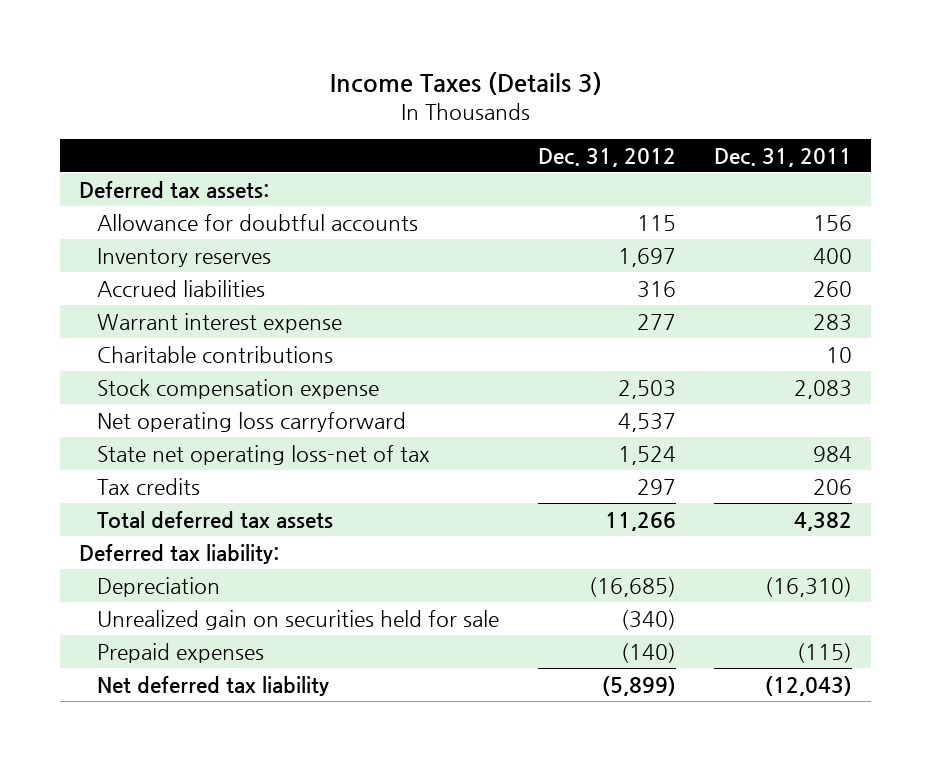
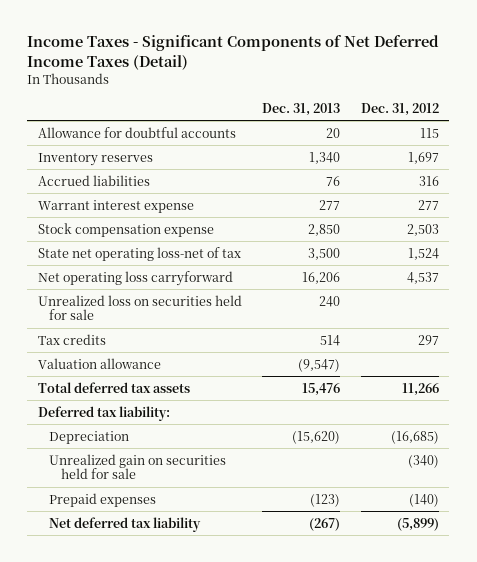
- Income Taxes (Details 3)
+ Income Taxes - Significant Components of Net Deferred Income Taxes (Detail)
- | Dec. 31, 2012 | Dec. 31, 2011
+ | Dec. 31, 2013 | Dec. 31, 2012
- Deferred tax assets:
- Charitable contributions | | 10
moved down: Net operating loss carryforward | 16,206 | 4,537
+ Unrealized loss on securities held for sale | 240 |
+ Valuation allowance | (9,547) |

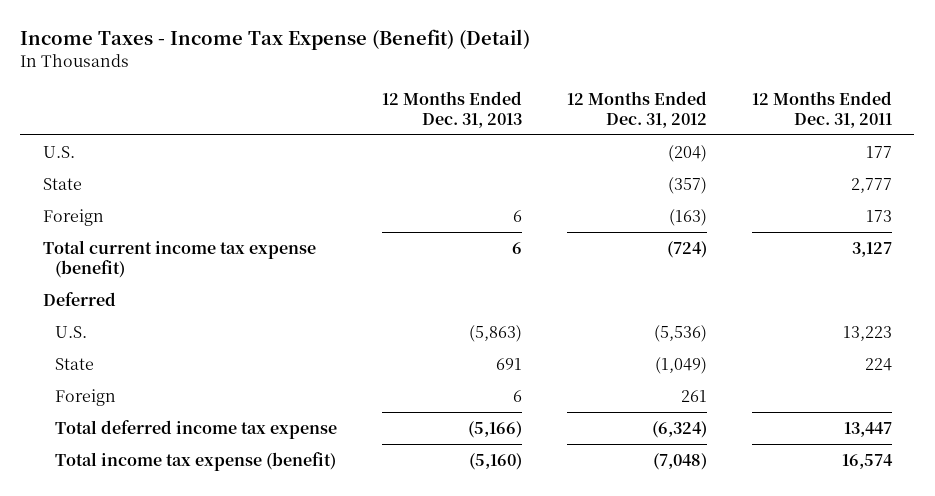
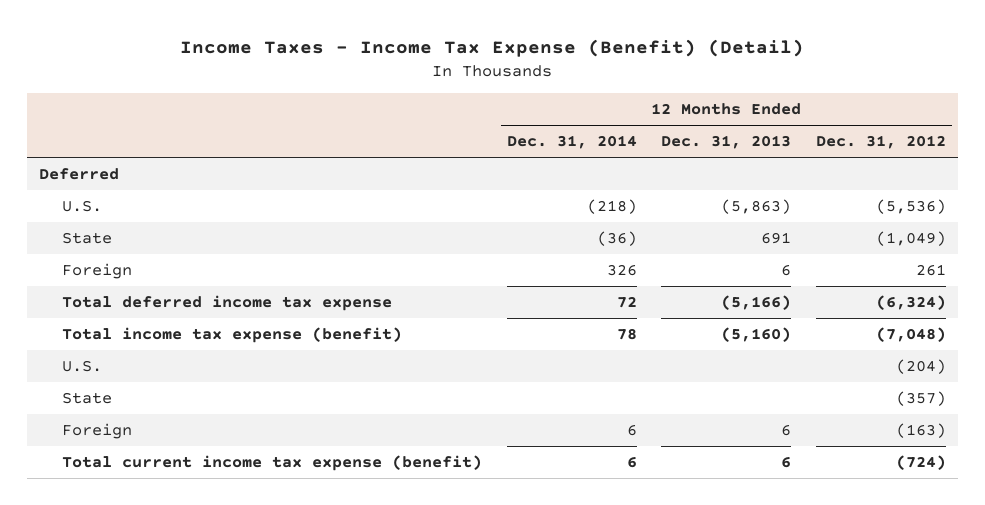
- | 12 Months Ended Dec. 31, 2013 | 12 Months Ended Dec. 31, 2012 | 12 Months Ended Dec. 31, 2011
+ | 12 Months Ended Dec. 31, 2014 | 12 Months Ended Dec. 31, 2013 | 12 Months Ended Dec. 31, 2012
moved down: U.S. | | | (204)
moved down: State | | | (357)
moved down: Foreign | 6 | 6 | (163)
moved down: Total current income tax expense (benefit) | 6 | 6 | (724)

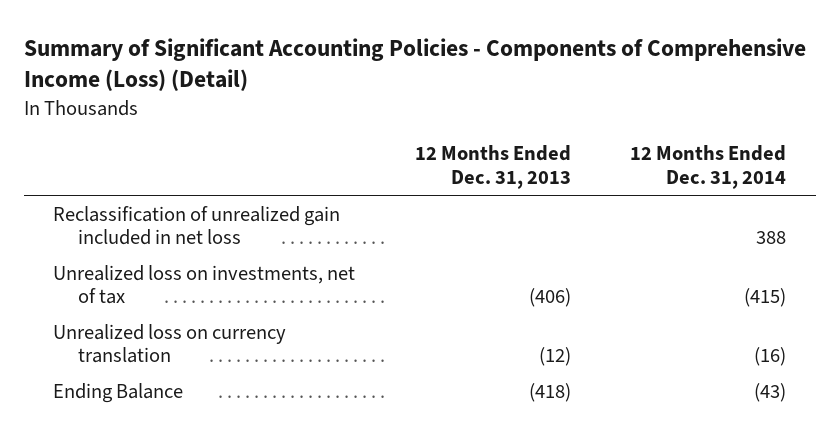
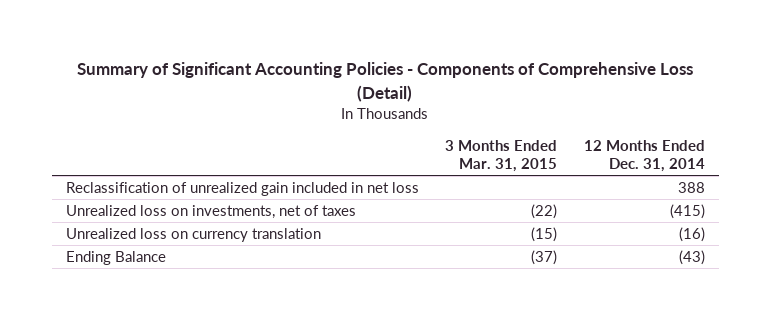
- Summary of Significant Accounting Policies - Components of Comprehensive Income (Loss) (Detail)
+ Summary of Significant Accounting Policies - Components of Comprehensive Loss (Detail)
- | 12 Months Ended Dec. 31, 2013 | 12 Months Ended Dec. 31, 2014
+ | 3 Months Ended Mar. 31, 2015 | 12 Months Ended Dec. 31, 2014
- Unrealized loss on investments, net of tax | (406) | (415)
+ Unrealized loss on investments, net of taxes | (22) | (415)

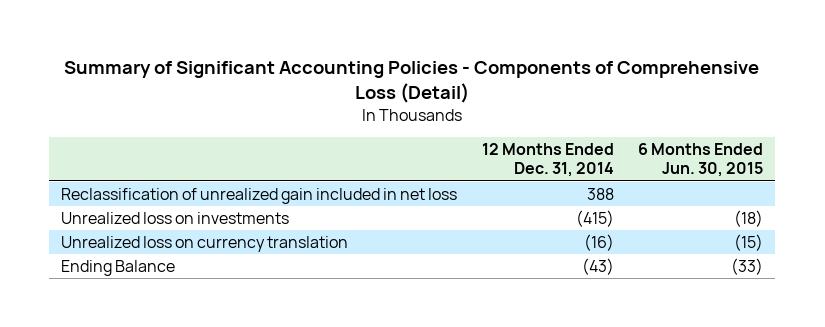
- | 3 Months Ended Mar. 31, 2015 | 12 Months Ended Dec. 31, 2014
+ | 12 Months Ended Dec. 31, 2014 | 6 Months Ended Jun. 30, 2015
- Unrealized loss on investments, net of taxes | (22) | (415)
+ Unrealized loss on investments | (415) | (18)

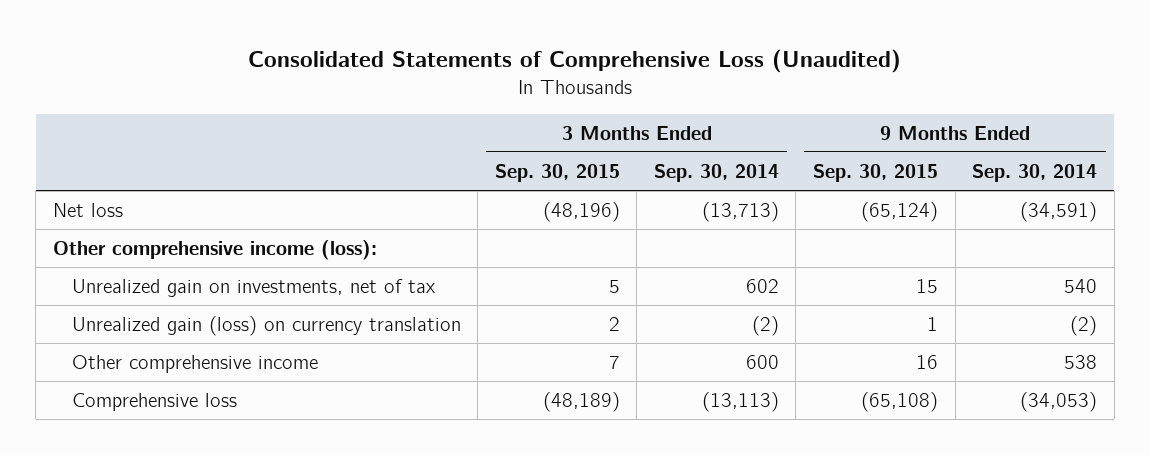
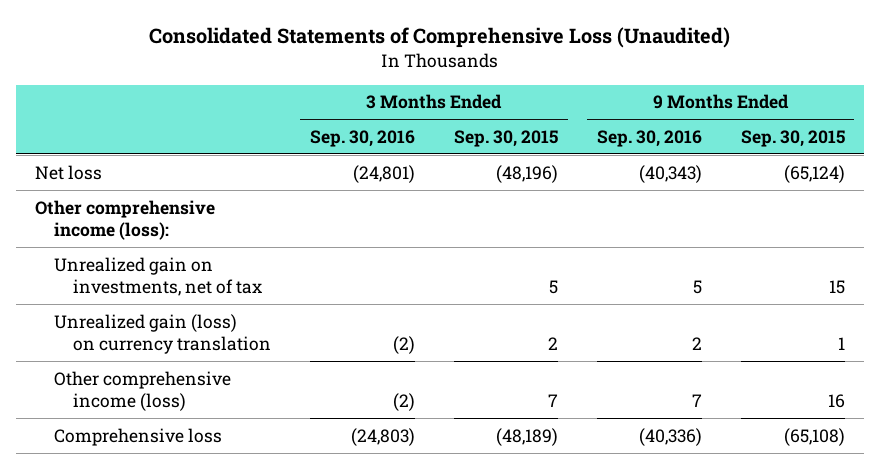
- | 3 Months Ended Sep. 30, 2015 | 3 Months Ended Sep. 30, 2014 | 9 Months Ended Sep. 30, 2015 | 9 Months Ended Sep. 30, 2014
+ | 3 Months Ended Sep. 30, 2016 | 3 Months Ended Sep. 30, 2015 | 9 Months Ended Sep. 30, 2016 | 9 Months Ended Sep. 30, 2015
- Other comprehensive income | 7 | 600 | 16 | 538
+ Other comprehensive income (loss) | (2) | 7 | 7 | 16

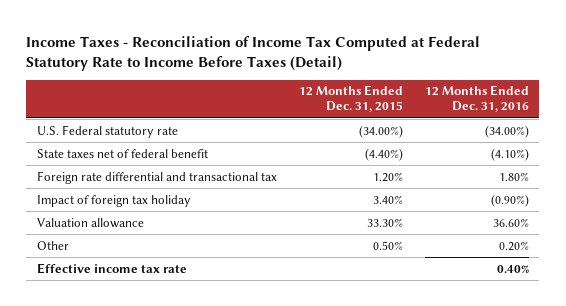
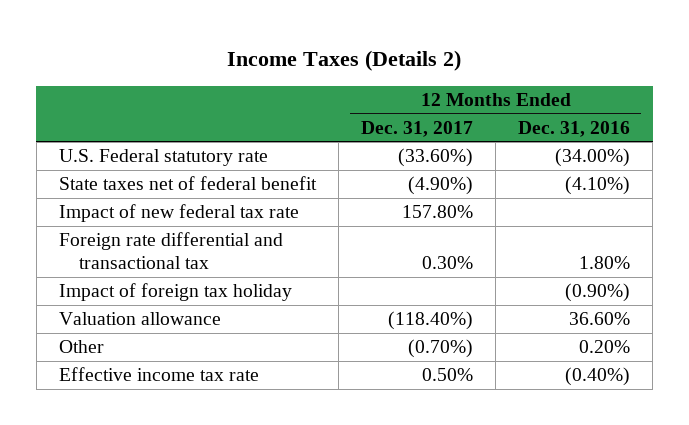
- Income Taxes - Reconciliation of Income Tax Computed at Federal Statutory Rate to Income Before Taxes (Detail)
+ Income Taxes (Details 2)
- | 12 Months Ended Dec. 31, 2015 | 12 Months Ended Dec. 31, 2016
+ | 12 Months Ended Dec. 31, 2017 | 12 Months Ended Dec. 31, 2016
+ Impact of new federal tax rate | 157.80% |
- Effective income tax rate | | 0.40%
+ Effective income tax rate | 0.50% | (0.40%)

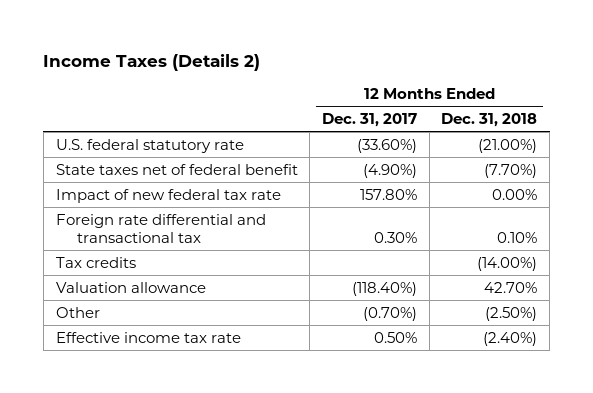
- | 12 Months Ended Dec. 31, 2017 | 12 Months Ended Dec. 31, 2016
+ | 12 Months Ended Dec. 31, 2017 | 12 Months Ended Dec. 31, 2018
- U.S. Federal statutory rate | (33.60%) | (34.00%)
+ U.S. federal statutory rate | (33.60%) | (21.00%)
- Impact of foreign tax holiday | | (0.90%)
+ Tax credits | | (14.00%)

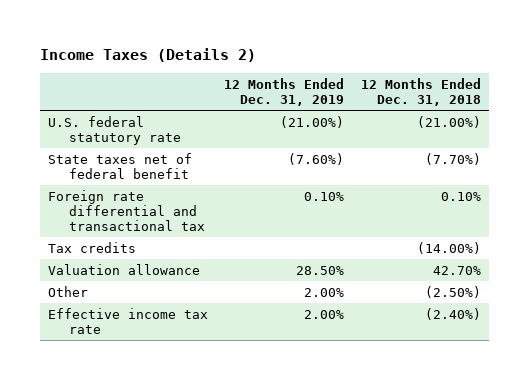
- | 12 Months Ended Dec. 31, 2017 | 12 Months Ended Dec. 31, 2018
+ | 12 Months Ended Dec. 31, 2019 | 12 Months Ended Dec. 31, 2018
- Impact of new federal tax rate | 157.80% | 0.00%

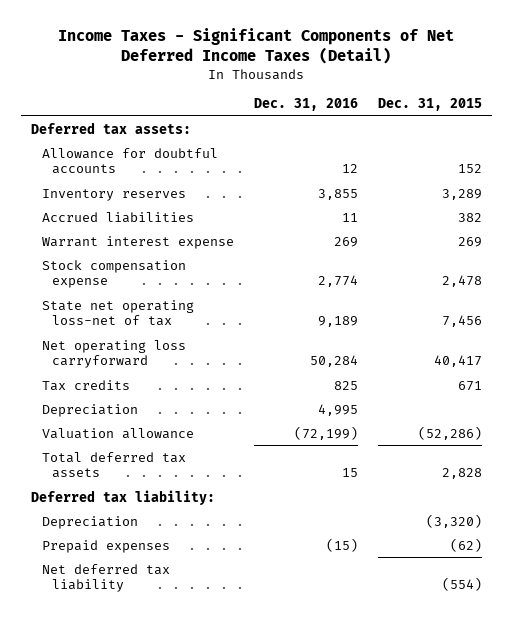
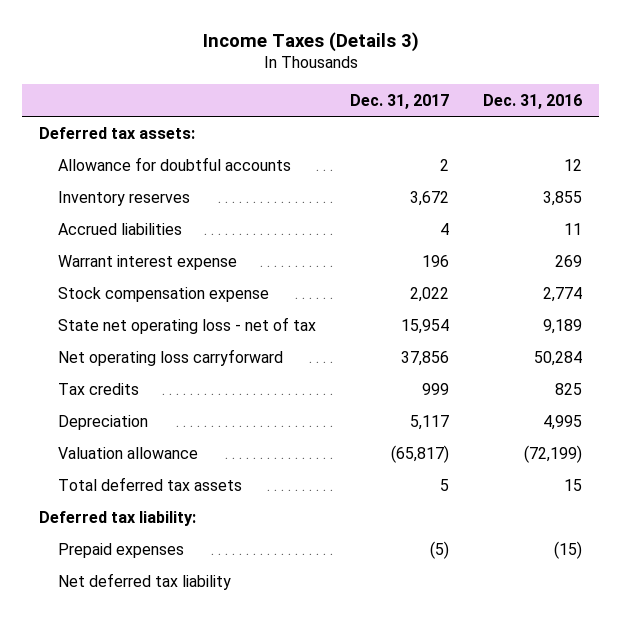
- Income Taxes - Significant Components of Net Deferred Income Taxes (Detail)
+ Income Taxes (Details 3)
- | Dec. 31, 2016 | Dec. 31, 2015
+ | Dec. 31, 2017 | Dec. 31, 2016
- State net operating loss-net of tax | 9,189 | 7,456
+ State net operating loss - net of tax | 15,954 | 9,189
- Depreciation | | (3,320)

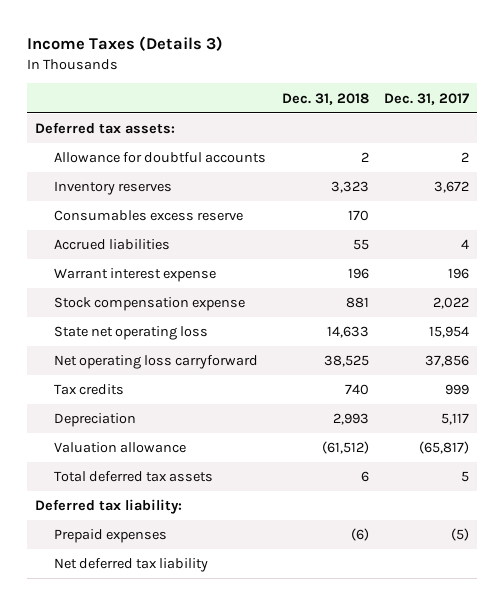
- | Dec. 31, 2017 | Dec. 31, 2016
+ | Dec. 31, 2018 | Dec. 31, 2017
+ Consumables excess reserve | 170 |
- State net operating loss - net of tax | 15,954 | 9,189
+ State net operating loss | 14,633 | 15,954

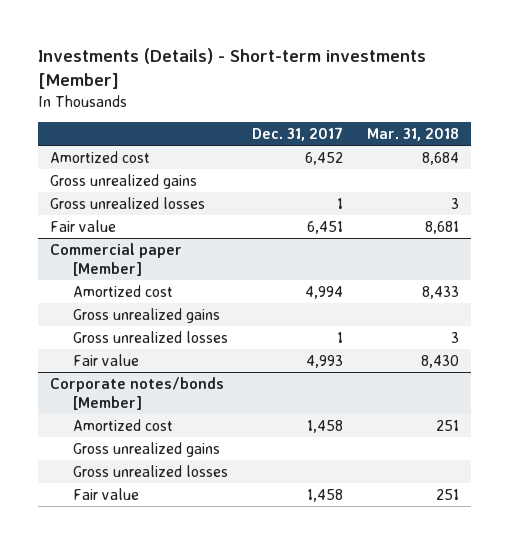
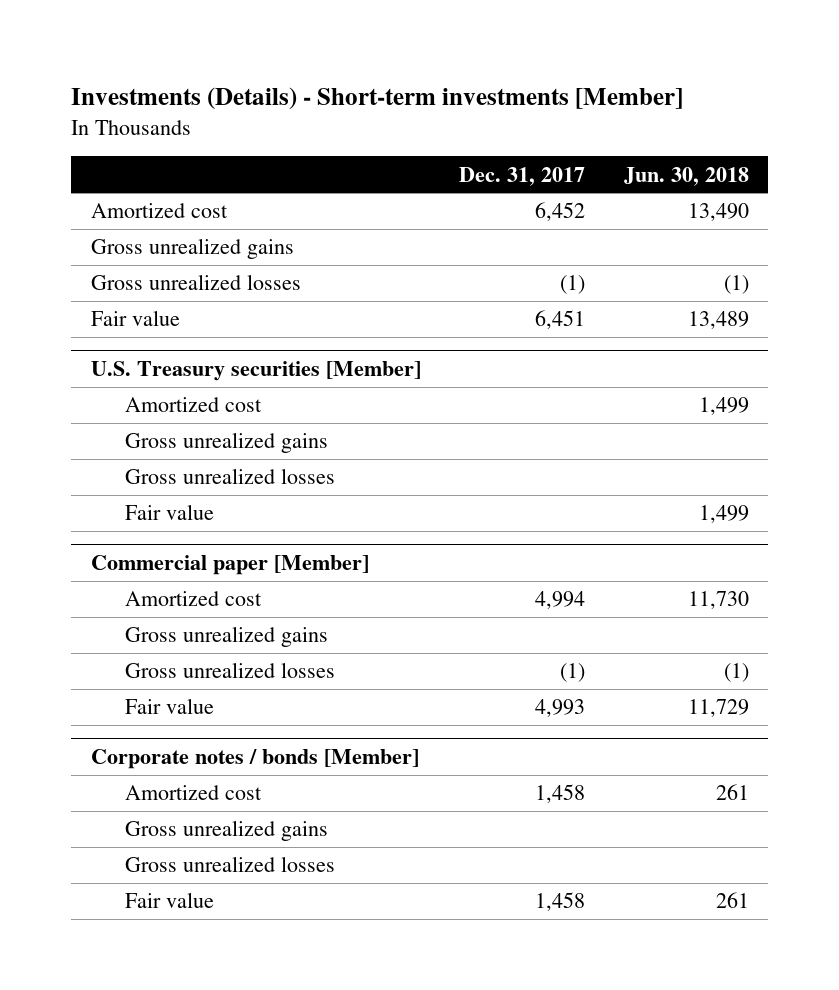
- | Dec. 31, 2017 | Mar. 31, 2018
+ | Dec. 31, 2017 | Jun. 30, 2018
- Gross unrealized losses | 1 | 3
+ Gross unrealized losses | (1) | (1)
+ U.S. Treasury securities [Member]
+ Amortized cost | | 1,499
+ Gross unrealized gains
+ Gross unrealized losses
+ Fair value | | 1,499
@ Commercial paper [Member]
- Gross unrealized losses | 1 | 3
+ Gross unrealized losses | (1) | (1)
- Corporate notes/bonds [Member]
+ Corporate notes / bonds [Member]

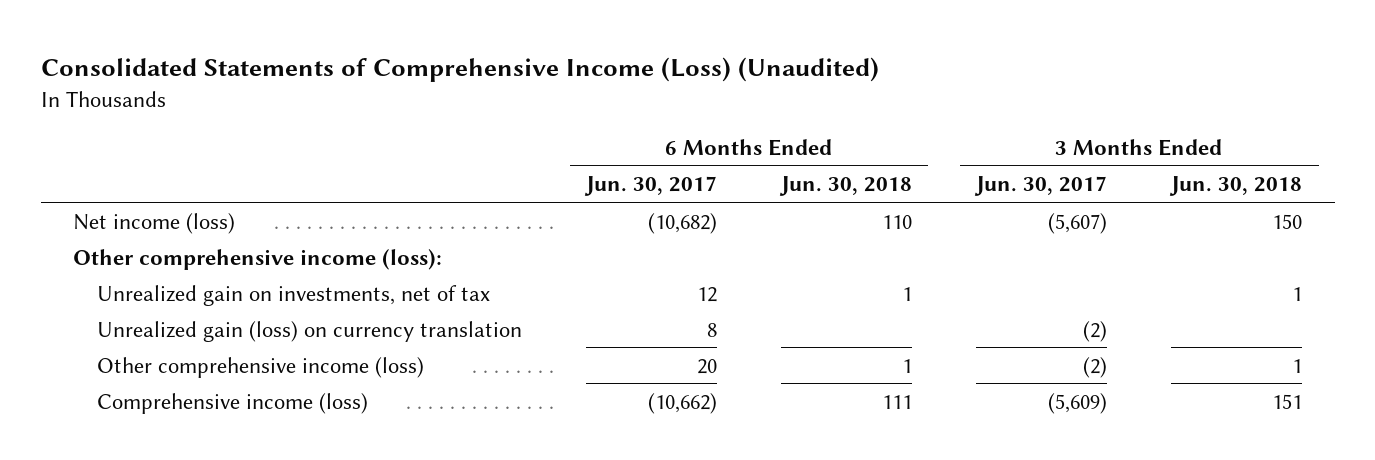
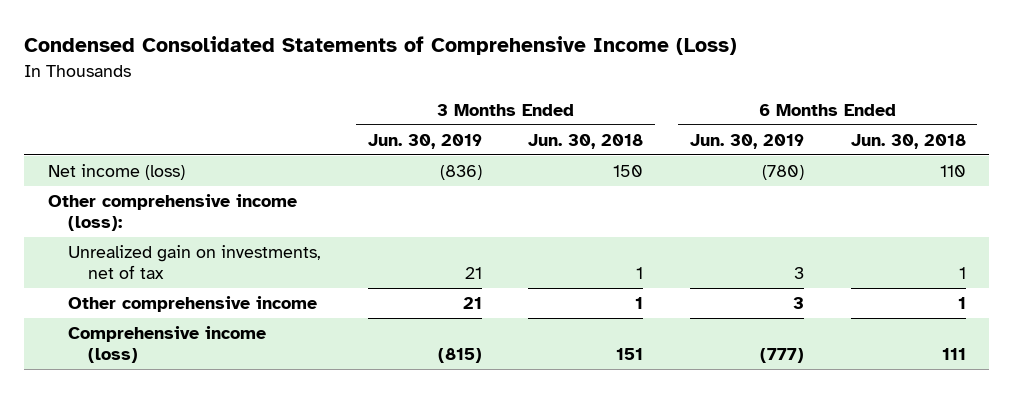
- Consolidated Statements of Comprehensive Income (Loss) (Unaudited)
+ Condensed Consolidated Statements of Comprehensive Income (Loss)
- | 6 Months Ended Jun. 30, 2017 | 6 Months Ended Jun. 30, 2018 | 3 Months Ended Jun. 30, 2017 | 3 Months Ended Jun. 30, 2018
+ | 3 Months Ended Jun. 30, 2019 | 3 Months Ended Jun. 30, 2018 | 6 Months Ended Jun. 30, 2019 | 6 Months Ended Jun. 30, 2018
- Unrealized gain (loss) on currency translation | 8 | | (2) |
- Other comprehensive income (loss) | 20 | 1 | (2) | 1
+ Other comprehensive income | 21 | 1 | 3 | 1

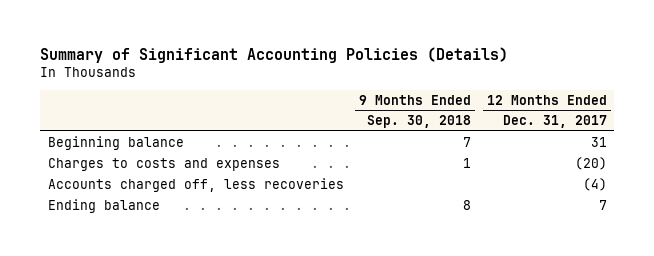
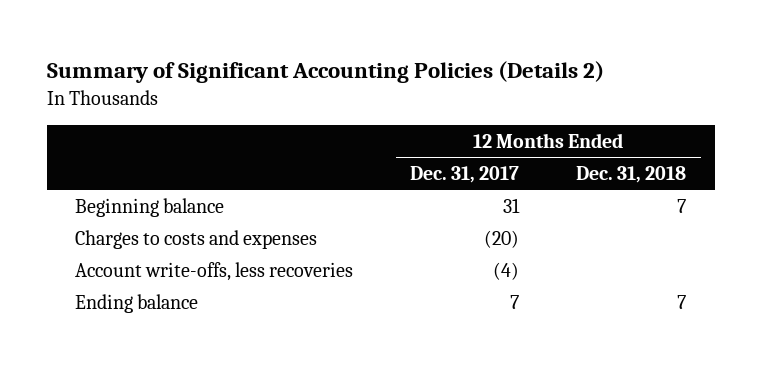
- Summary of Significant Accounting Policies (Details)
+ Summary of Significant Accounting Policies (Details 2)
- | 9 Months Ended Sep. 30, 2018 | 12 Months Ended Dec. 31, 2017
+ | 12 Months Ended Dec. 31, 2017 | 12 Months Ended Dec. 31, 2018
- Accounts charged off, less recoveries | | (4)
+ Account write-offs, less recoveries | (4) |

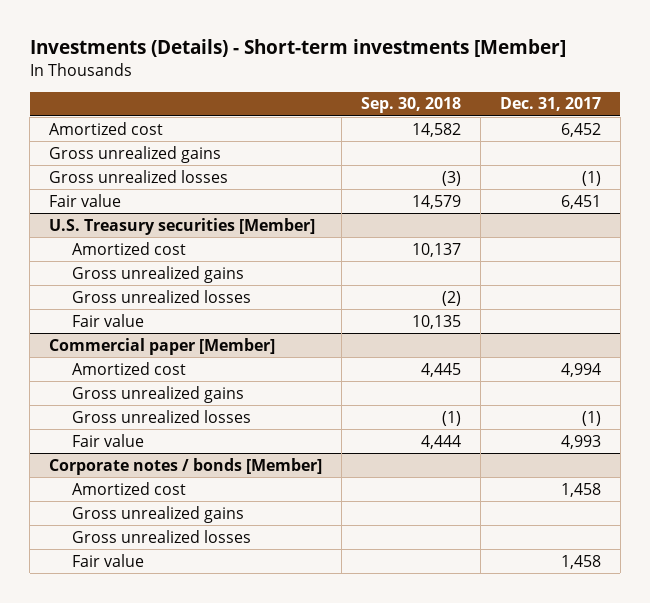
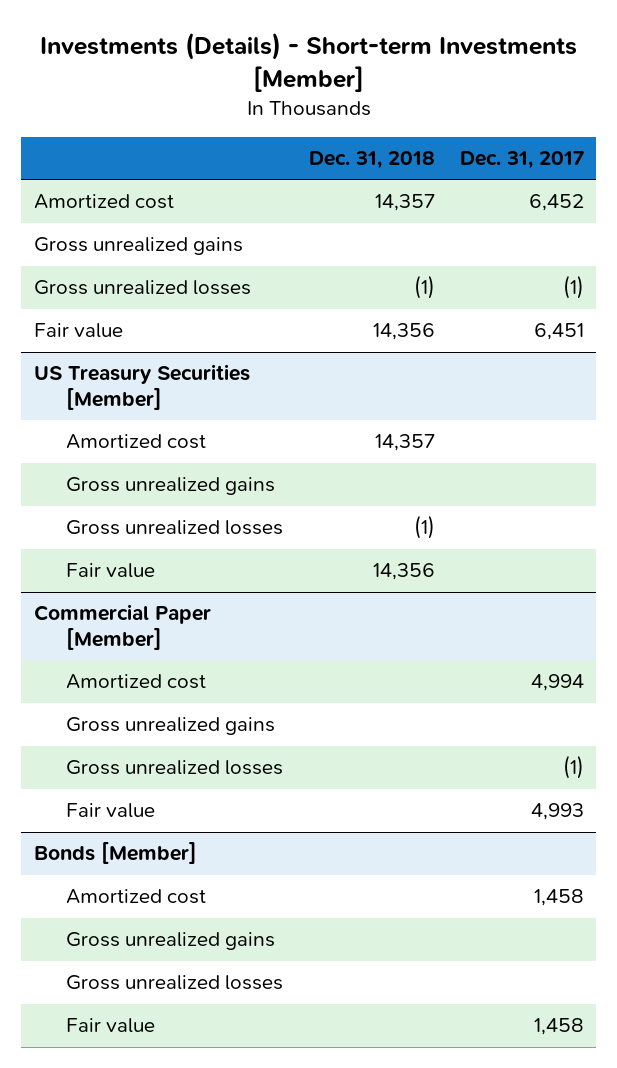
- Investments (Details) - Short-term investments [Member]
+ Investments (Details) - Short-term Investments [Member]
- | Sep. 30, 2018 | Dec. 31, 2017
+ | Dec. 31, 2018 | Dec. 31, 2017
- U.S. Treasury securities [Member]
+ US Treasury Securities [Member]
- Commercial paper [Member]
+ Commercial Paper [Member]
- Corporate notes / bonds [Member]
+ Bonds [Member]

